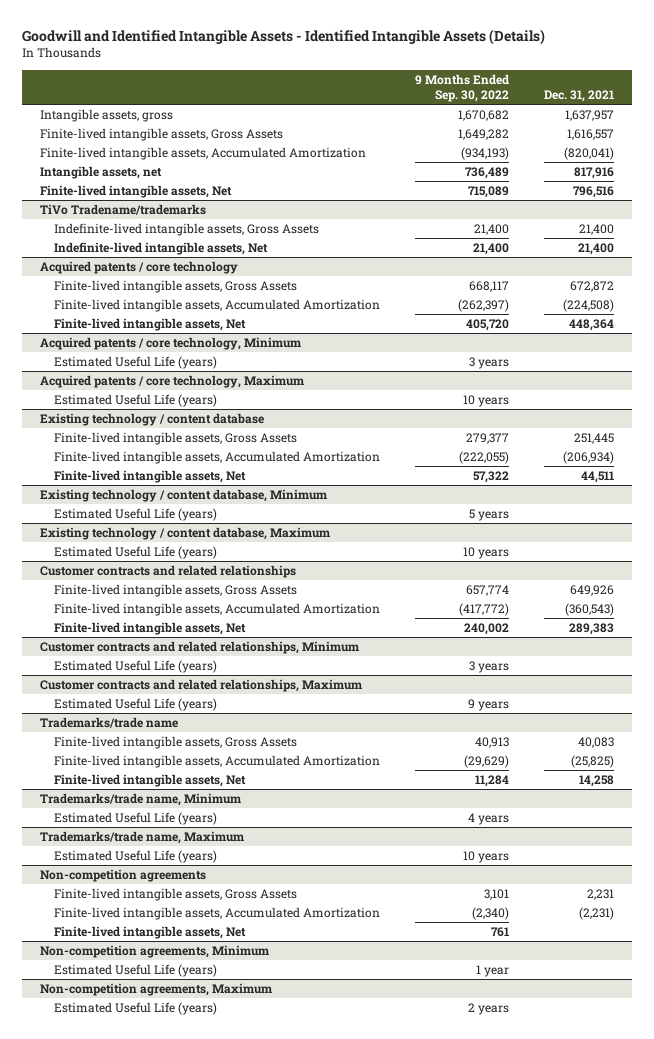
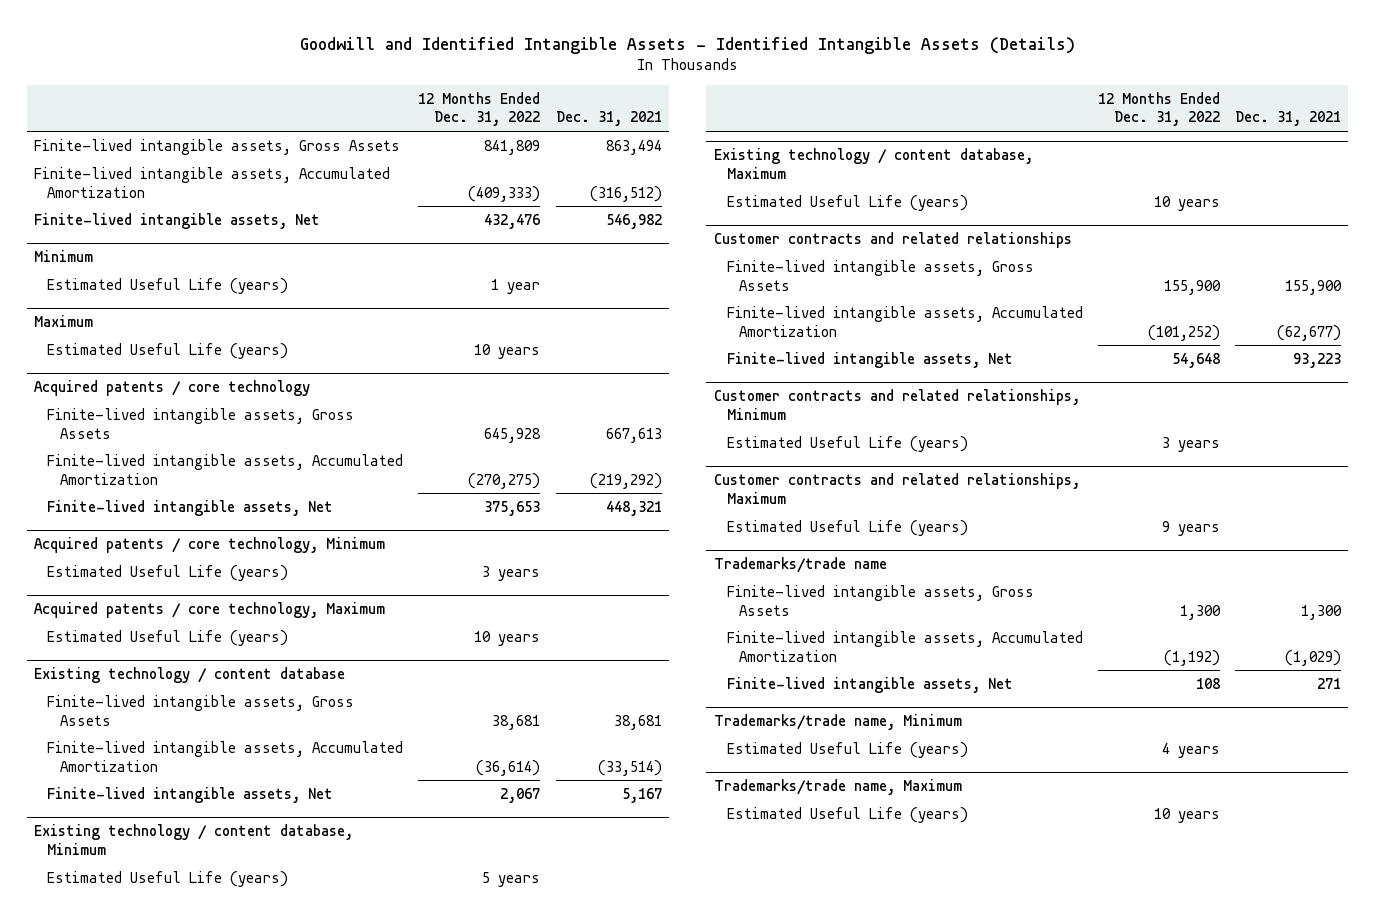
- | 9 Months Ended Sep. 30, 2022 | Dec. 31, 2021
+ | 12 Months Ended Dec. 31, 2022 | Dec. 31, 2021
- Intangible assets, gross | 1,670,682 | 1,637,957
- Finite-lived intangible assets, Gross Assets | 1,649,282 | 1,616,557
- Finite-lived intangible assets, Accumulated Amortization | (934,193) | (820,041)
- Intangible assets, net | 736,489 | 817,916
- Finite-lived intangible assets, Net | 715,089 | 796,516
- TiVo Tradename/trademarks
- Indefinite-lived intangible assets, Gross Assets | 21,400 | 21,400
- Indefinite-lived intangible assets, Net | 21,400 | 21,400
+ Finite-lived intangible assets, Gross Assets | 841,809 | 863,494
+ Finite-lived intangible assets, Accumulated Amortization | (409,333) | (316,512)
+ Finite-lived intangible assets, Net | 432,476 | 546,982
+ Minimum
+ Estimated Useful Life (years) | 1 year |
+ Maximum
+ Estimated Useful Life (years) | 10 years |
@ Acquired patents / core technology
- Finite-lived intangible assets, Gross Assets | 668,117 | 672,872
- Finite-lived intangible assets, Accumulated Amortization | (262,397) | (224,508)
- Finite-lived intangible assets, Net | 405,720 | 448,364
+ Finite-lived intangible assets, Gross Assets | 645,928 | 667,613
+ Finite-lived intangible assets, Accumulated Amortization | (270,275) | (219,292)
+ Finite-lived intangible assets, Net | 375,653 | 448,321
@ Existing technology / content database
- Finite-lived intangible assets, Gross Assets | 279,377 | 251,445
- Finite-lived intangible assets, Accumulated Amortization | (222,055) | (206,934)
- Finite-lived intangible assets, Net | 57,322 | 44,511
+ Finite-lived intangible assets, Gross Assets | 38,681 | 38,681
+ Finite-lived intangible assets, Accumulated Amortization | (36,614) | (33,514)
+ Finite-lived intangible assets, Net | 2,067 | 5,167
@ Customer contracts and related relationships
- Finite-lived intangible assets, Gross Assets | 657,774 | 649,926
- Finite-lived intangible assets, Accumulated Amortization | (417,772) | (360,543)
- Finite-lived intangible assets, Net | 240,002 | 289,383
+ Finite-lived intangible assets, Gross Assets | 155,900 | 155,900
+ Finite-lived intangible assets, Accumulated Amortization | (101,252) | (62,677)
+ Finite-lived intangible assets, Net | 54,648 | 93,223
@ Trademarks/trade name
- Finite-lived intangible assets, Gross Assets | 40,913 | 40,083
- Finite-lived intangible assets, Accumulated Amortization | (29,629) | (25,825)
- Finite-lived intangible assets, Net | 11,284 | 14,258
+ Finite-lived intangible assets, Gross Assets | 1,300 | 1,300
+ Finite-lived intangible assets, Accumulated Amortization | (1,192) | (1,029)
+ Finite-lived intangible assets, Net | 108 | 271
- Non-competition agreements
- Finite-lived intangible assets, Gross Assets | 3,101 | 2,231
- Finite-lived intangible assets, Accumulated Amortization | (2,340) | (2,231)
- Finite-lived intangible assets, Net | 761 |
- Non-competition agreements, Minimum
- Estimated Useful Life (years) | 1 year |
- Non-competition agreements, Maximum
- Estimated Useful Life (years) | 2 years |

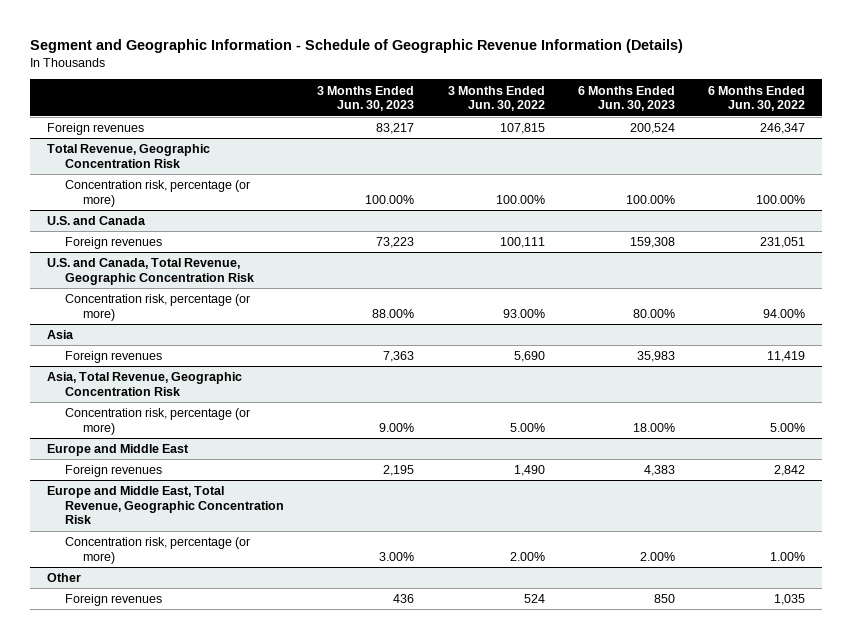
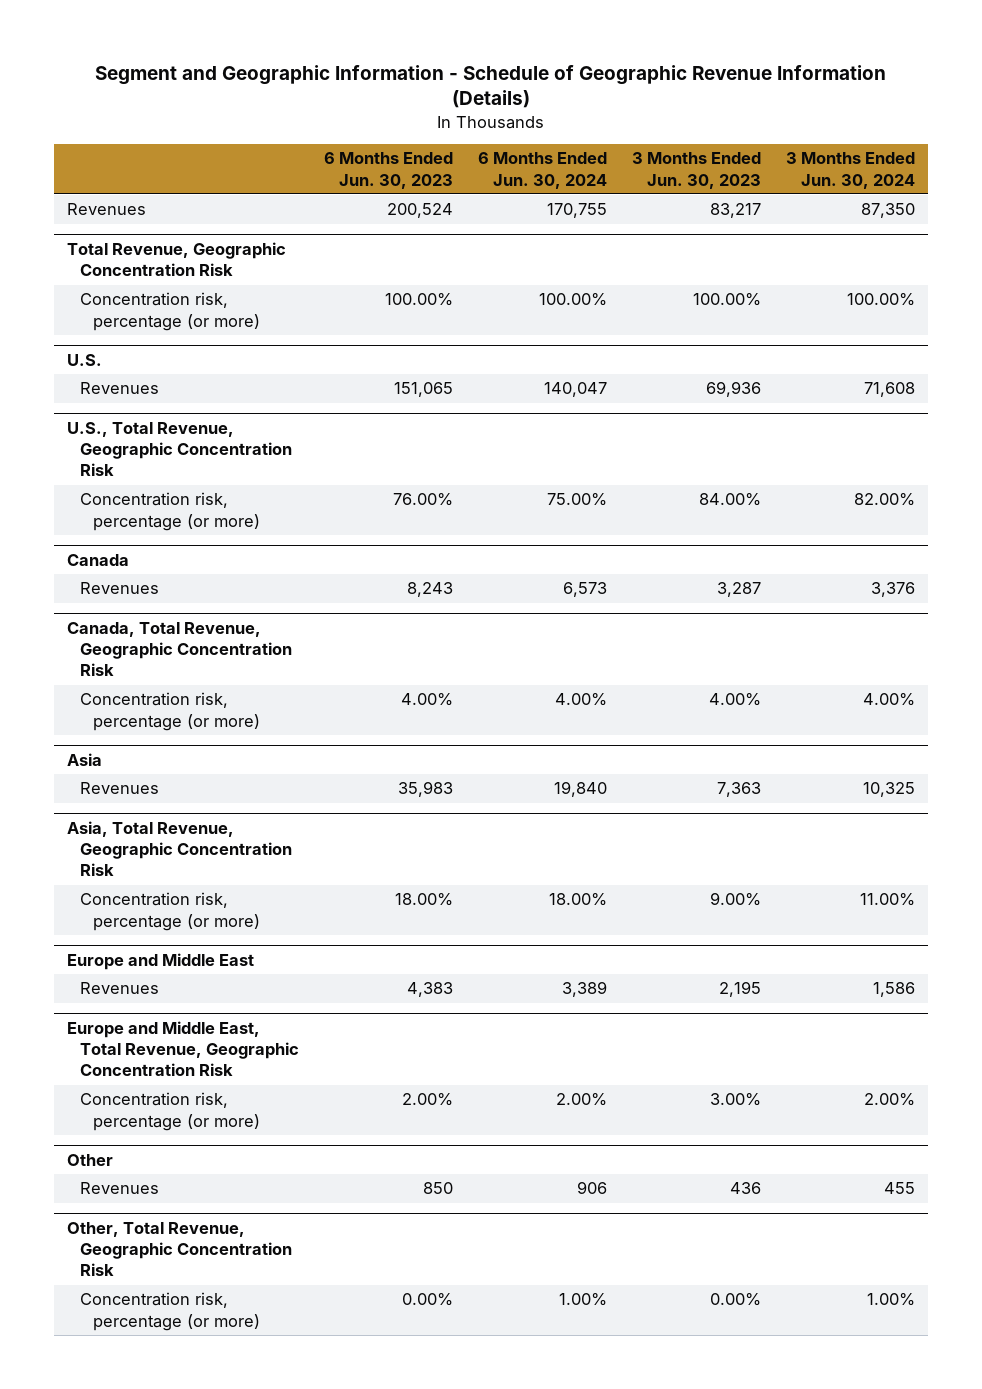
- | 3 Months Ended Jun. 30, 2023 | 3 Months Ended Jun. 30, 2022 | 6 Months Ended Jun. 30, 2023 | 6 Months Ended Jun. 30, 2022
+ | 6 Months Ended Jun. 30, 2023 | 6 Months Ended Jun. 30, 2024 | 3 Months Ended Jun. 30, 2023 | 3 Months Ended Jun. 30, 2024
- Foreign revenues | 83,217 | 107,815 | 200,524 | 246,347
+ Revenues | 200,524 | 170,755 | 83,217 | 87,350
- U.S. and Canada
- Foreign revenues | 73,223 | 100,111 | 159,308 | 231,051
- U.S. and Canada, Total Revenue, Geographic Concentration Risk
- Concentration risk, percentage (or more) | 88.00% | 93.00% | 80.00% | 94.00%
+ U.S.
+ Revenues | 151,065 | 140,047 | 69,936 | 71,608
+ U.S., Total Revenue, Geographic Concentration Risk
+ Concentration risk, percentage (or more) | 76.00% | 75.00% | 84.00% | 82.00%
+ Canada
+ Revenues | 8,243 | 6,573 | 3,287 | 3,376
+ Canada, Total Revenue, Geographic Concentration Risk
+ Concentration risk, percentage (or more) | 4.00% | 4.00% | 4.00% | 4.00%
@ Asia
- Foreign revenues | 7,363 | 5,690 | 35,983 | 11,419
+ Revenues | 35,983 | 19,840 | 7,363 | 10,325
@ Europe and Middle East
- Foreign revenues | 2,195 | 1,490 | 4,383 | 2,842
+ Revenues | 4,383 | 3,389 | 2,195 | 1,586
@ Other
- Foreign revenues | 436 | 524 | 850 | 1,035
+ Revenues | 850 | 906 | 436 | 455
+ Other, Total Revenue, Geographic Concentration Risk
+ Concentration risk, percentage (or more) | 0.00% | 1.00% | 0.00% | 1.00%

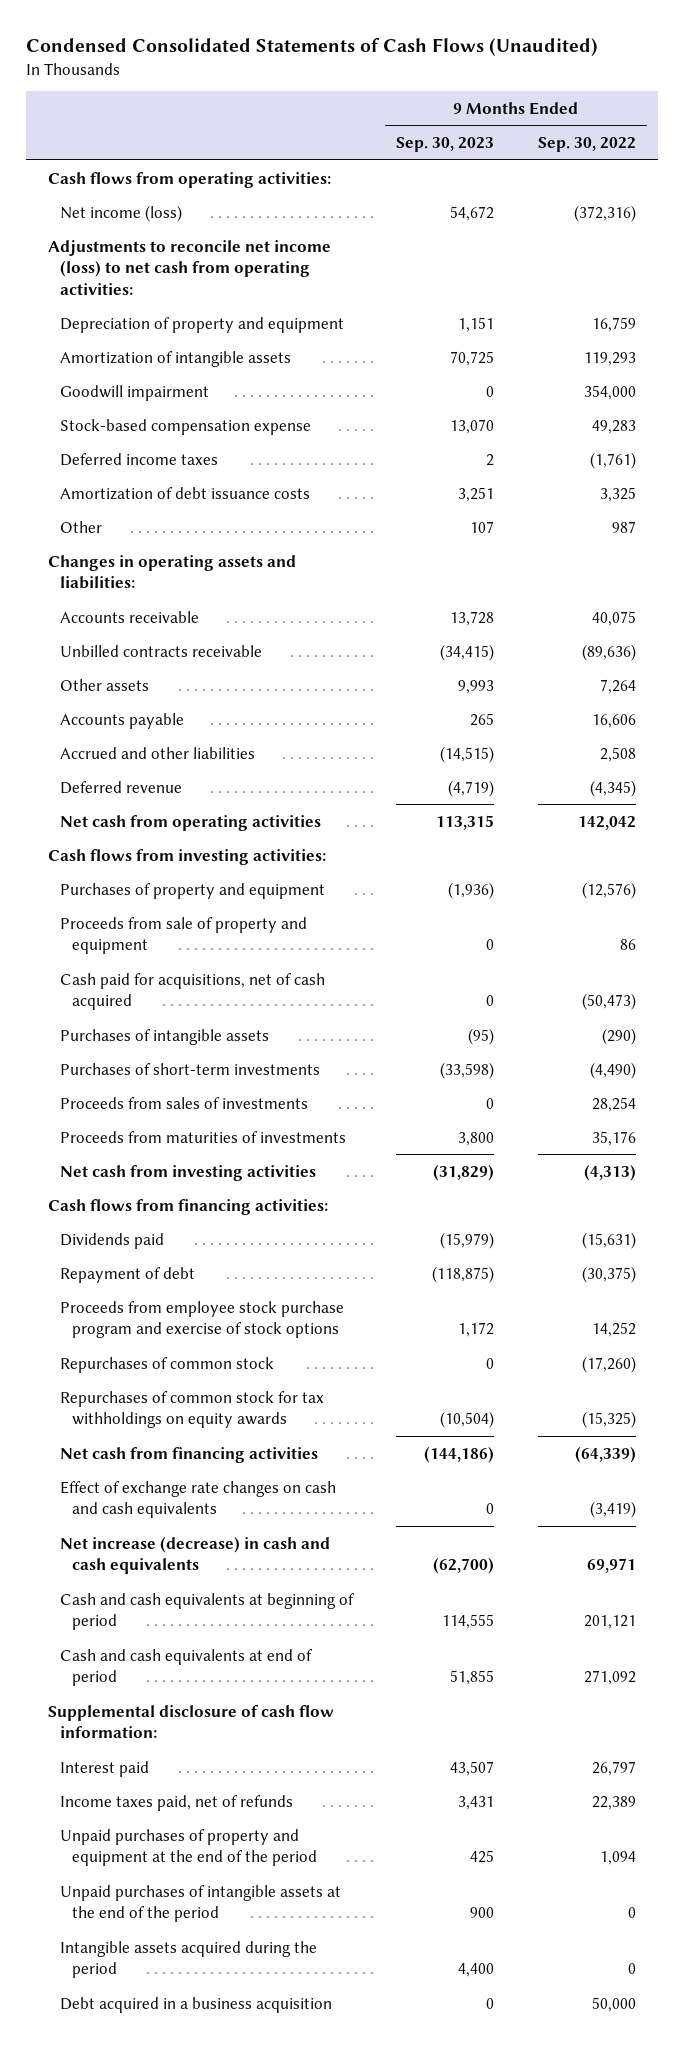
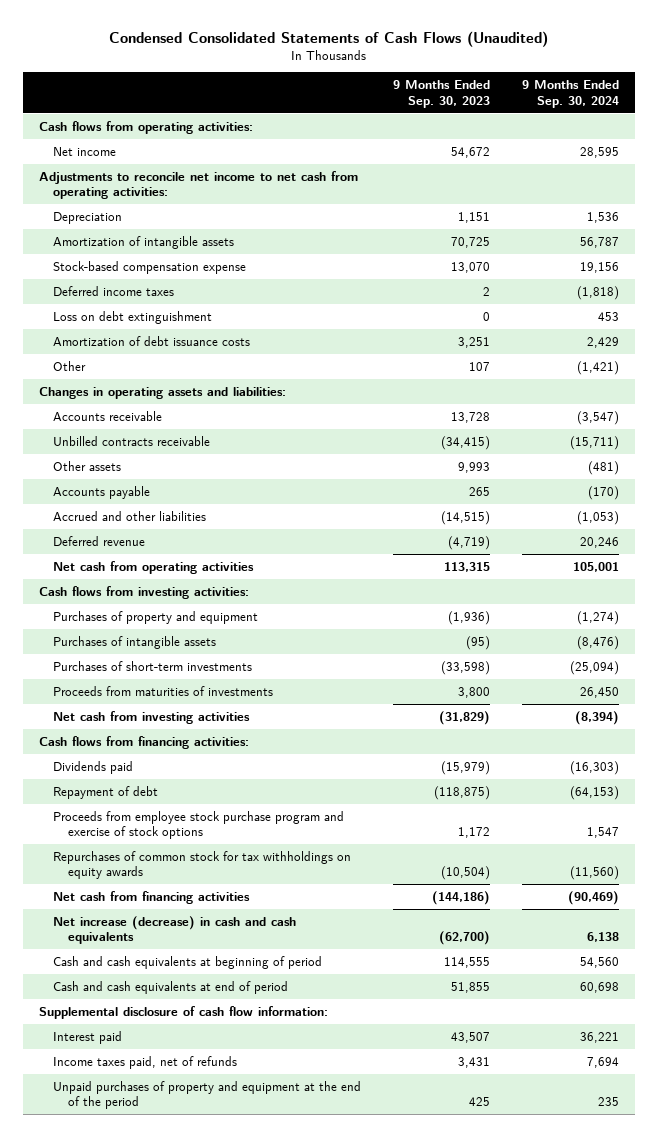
- | 9 Months Ended Sep. 30, 2023 | 9 Months Ended Sep. 30, 2022
+ | 9 Months Ended Sep. 30, 2023 | 9 Months Ended Sep. 30, 2024
- Net income (loss) | 54,672 | (372,316)
- Adjustments to reconcile net income (loss) to net cash from operating activities:
- Depreciation of property and equipment | 1,151 | 16,759
+ Net income | 54,672 | 28,595
+ Adjustments to reconcile net income to net cash from operating activities:
+ Depreciation | 1,151 | 1,536
- Goodwill impairment | 0 | 354,000
+ Loss on debt extinguishment | 0 | 453
- Proceeds from sale of property and equipment | 0 | 86
- Cash paid for acquisitions, net of cash acquired | 0 | (50,473)
- Proceeds from sales of investments | 0 | 28,254
- Repurchases of common stock | 0 | (17,260)
- Effect of exchange rate changes on cash and cash equivalents | 0 | (3,419)
- Unpaid purchases of intangible assets at the end of the period | 900 | 0
- Intangible assets acquired during the period | 4,400 | 0
- Debt acquired in a business acquisition | 0 | 50,000

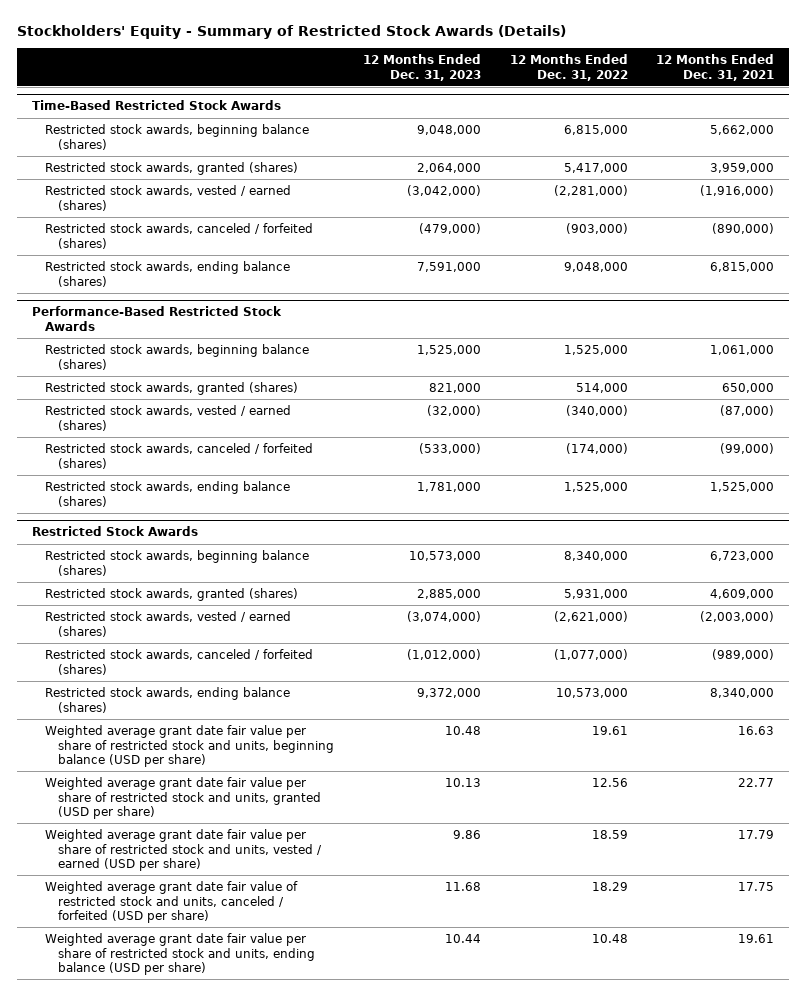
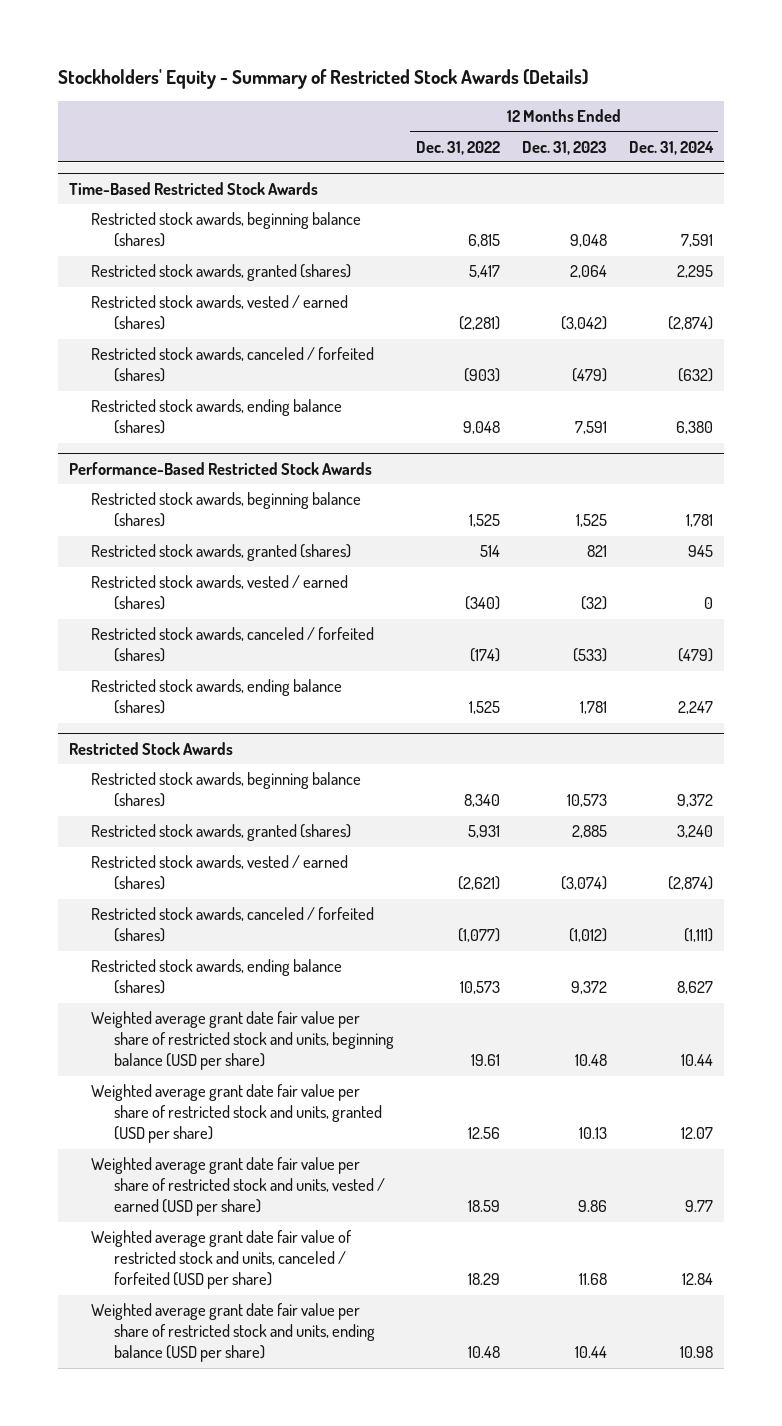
- | 12 Months Ended Dec. 31, 2023 | 12 Months Ended Dec. 31, 2022 | 12 Months Ended Dec. 31, 2021
+ | 12 Months Ended Dec. 31, 2022 | 12 Months Ended Dec. 31, 2023 | 12 Months Ended Dec. 31, 2024
@ Time-Based Restricted Stock Awards
- Restricted stock awards, beginning balance (shares) | 9,048,000 | 6,815,000 | 5,662,000
- Restricted stock awards, granted (shares) | 2,064,000 | 5,417,000 | 3,959,000
- Restricted stock awards, vested / earned (shares) | (3,042,000) | (2,281,000) | (1,916,000)
- Restricted stock awards, canceled / forfeited (shares) | (479,000) | (903,000) | (890,000)
- Restricted stock awards, ending balance (shares) | 7,591,000 | 9,048,000 | 6,815,000
+ Restricted stock awards, beginning balance (shares) | 6,815 | 9,048 | 7,591
+ Restricted stock awards, granted (shares) | 5,417 | 2,064 | 2,295
+ Restricted stock awards, vested / earned (shares) | (2,281) | (3,042) | (2,874)
+ Restricted stock awards, canceled / forfeited (shares) | (903) | (479) | (632)
+ Restricted stock awards, ending balance (shares) | 9,048 | 7,591 | 6,380
@ Performance-Based Restricted Stock Awards
- Restricted stock awards, beginning balance (shares) | 1,525,000 | 1,525,000 | 1,061,000
- Restricted stock awards, granted (shares) | 821,000 | 514,000 | 650,000
- Restricted stock awards, vested / earned (shares) | (32,000) | (340,000) | (87,000)
- Restricted stock awards, canceled / forfeited (shares) | (533,000) | (174,000) | (99,000)
- Restricted stock awards, ending balance (shares) | 1,781,000 | 1,525,000 | 1,525,000
+ Restricted stock awards, beginning balance (shares) | 1,525 | 1,525 | 1,781
+ Restricted stock awards, granted (shares) | 514 | 821 | 945
+ Restricted stock awards, vested / earned (shares) | (340) | (32) | 0
+ Restricted stock awards, canceled / forfeited (shares) | (174) | (533) | (479)
+ Restricted stock awards, ending balance (shares) | 1,525 | 1,781 | 2,247
@ Restricted Stock Awards
- Restricted stock awards, beginning balance (shares) | 10,573,000 | 8,340,000 | 6,723,000
- Restricted stock awards, granted (shares) | 2,885,000 | 5,931,000 | 4,609,000
- Restricted stock awards, vested / earned (shares) | (3,074,000) | (2,621,000) | (2,003,000)
- Restricted stock awards, canceled / forfeited (shares) | (1,012,000) | (1,077,000) | (989,000)
- Restricted stock awards, ending balance (shares) | 9,372,000 | 10,573,000 | 8,340,000
+ Restricted stock awards, beginning balance (shares) | 8,340 | 10,573 | 9,372
+ Restricted stock awards, granted (shares) | 5,931 | 2,885 | 3,240
+ Restricted stock awards, vested / earned (shares) | (2,621) | (3,074) | (2,874)
+ Restricted stock awards, canceled / forfeited (shares) | (1,077) | (1,012) | (1,111)
+ Restricted stock awards, ending balance (shares) | 10,573 | 9,372 | 8,627

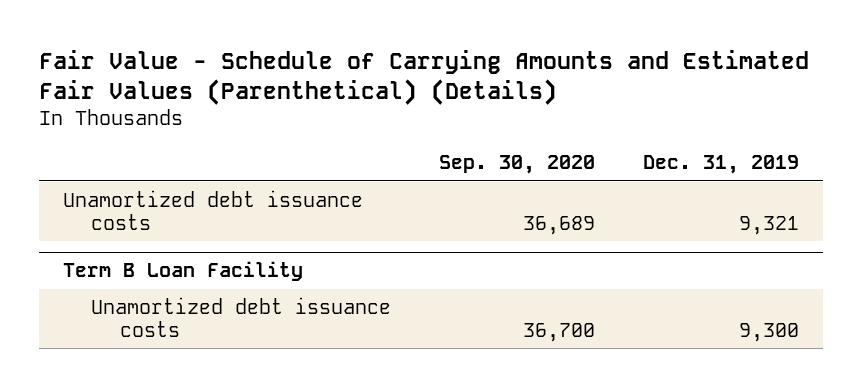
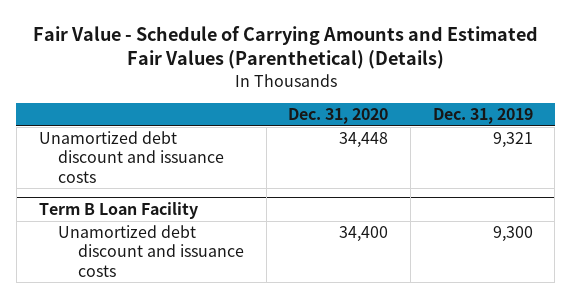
- | Sep. 30, 2020 | Dec. 31, 2019
+ | Dec. 31, 2020 | Dec. 31, 2019
- Unamortized debt issuance costs | 36,689 | 9,321
+ Unamortized debt discount and issuance costs | 34,448 | 9,321
@ Term B Loan Facility
- Unamortized debt issuance costs | 36,700 | 9,300
+ Unamortized debt discount and issuance costs | 34,400 | 9,300

